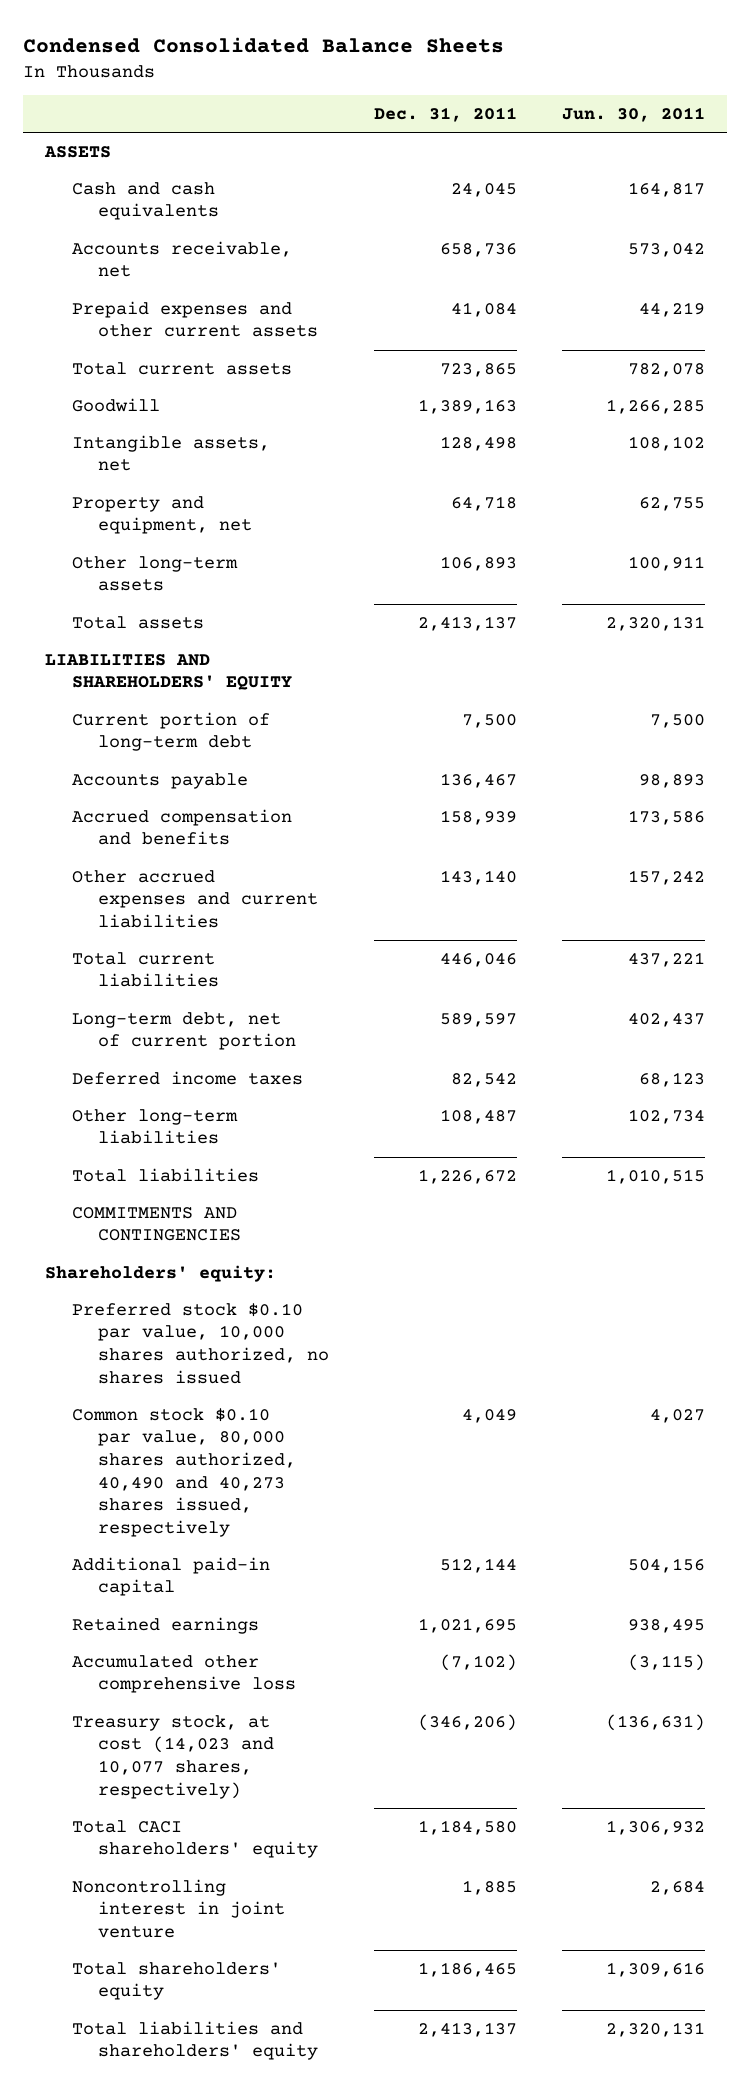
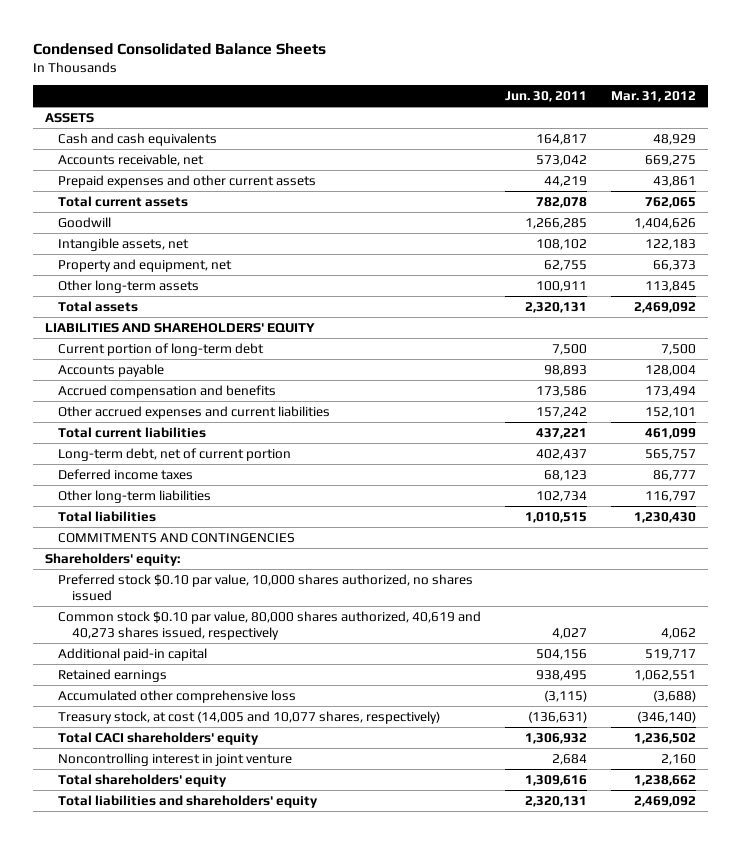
- | Dec. 31, 2011 | Jun. 30, 2011
+ | Jun. 30, 2011 | Mar. 31, 2012
- Common stock $0.10 par value, 80,000 shares authorized, 40,490 and 40,273 shares issued, respectively | 4,049 | 4,027
+ Common stock $0.10 par value, 80,000 shares authorized, 40,619 and 40,273 shares issued, respectively | 4,027 | 4,062
- Treasury stock, at cost (14,023 and 10,077 shares, respectively) | (346,206) | (136,631)
+ Treasury stock, at cost (14,005 and 10,077 shares, respectively) | (136,631) | (346,140)

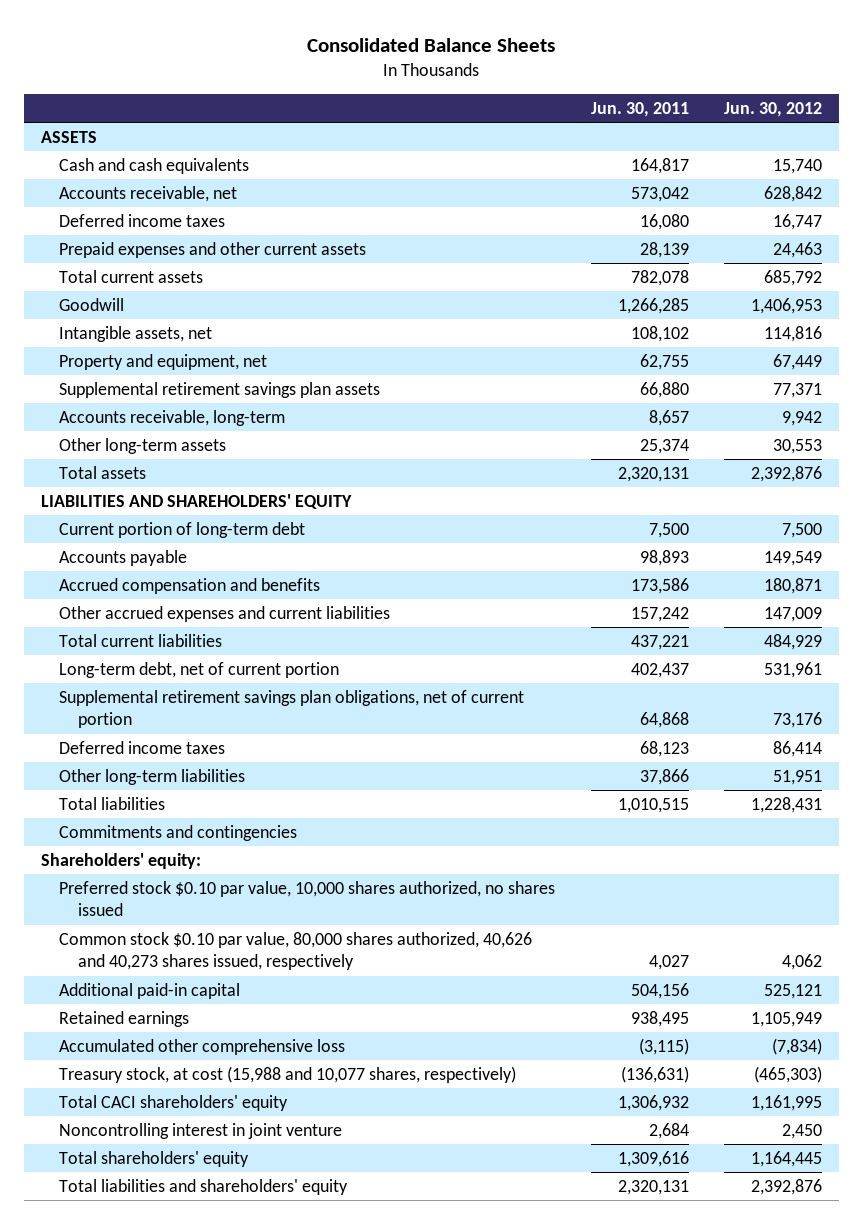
- Condensed Consolidated Balance Sheets
+ Consolidated Balance Sheets
- | Jun. 30, 2011 | Mar. 31, 2012
+ | Jun. 30, 2011 | Jun. 30, 2012
- Prepaid expenses and other current assets | 44,219 | 43,861
+ Deferred income taxes | 16,080 | 16,747
+ Prepaid expenses and other current assets | 28,139 | 24,463
- Other long-term assets | 100,911 | 113,845
+ Supplemental retirement savings plan assets | 66,880 | 77,371
+ Accounts receivable, long-term | 8,657 | 9,942
+ Other long-term assets | 25,374 | 30,553
+ Supplemental retirement savings plan obligations, net of current portion | 64,868 | 73,176
- Other long-term liabilities | 102,734 | 116,797
+ Other long-term liabilities | 37,866 | 51,951
- COMMITMENTS AND CONTINGENCIES
+ Commitments and contingencies
- Common stock $0.10 par value, 80,000 shares authorized, 40,619 and 40,273 shares issued, respectively | 4,027 | 4,062
+ Common stock $0.10 par value, 80,000 shares authorized, 40,626 and 40,273 shares issued, respectively | 4,027 | 4,062
- Treasury stock, at cost (14,005 and 10,077 shares, respectively) | (136,631) | (346,140)
+ Treasury stock, at cost (15,988 and 10,077 shares, respectively) | (136,631) | (465,303)

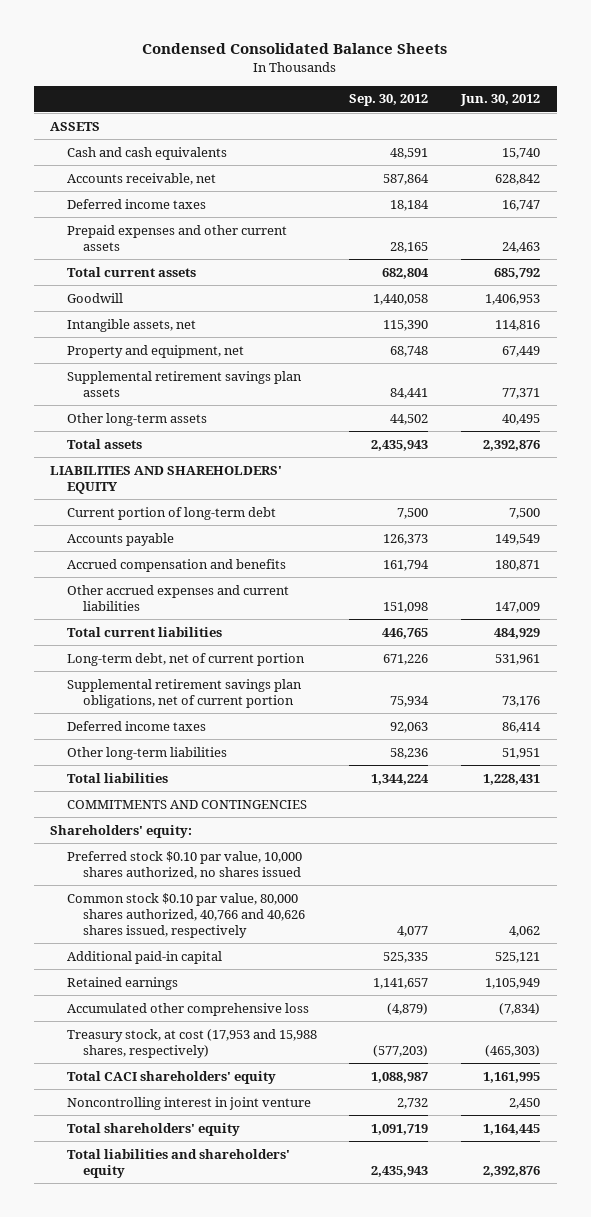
- Consolidated Balance Sheets
+ Condensed Consolidated Balance Sheets
- | Jun. 30, 2011 | Jun. 30, 2012
+ | Sep. 30, 2012 | Jun. 30, 2012
- Accounts receivable, long-term | 8,657 | 9,942
- Other long-term assets | 25,374 | 30,553
+ Other long-term assets | 44,502 | 40,495
- Commitments and contingencies
+ COMMITMENTS AND CONTINGENCIES
- Common stock $0.10 par value, 80,000 shares authorized, 40,626 and 40,273 shares issued, respectively | 4,027 | 4,062
+ Common stock $0.10 par value, 80,000 shares authorized, 40,766 and 40,626 shares issued, respectively | 4,077 | 4,062
- Treasury stock, at cost (15,988 and 10,077 shares, respectively) | (136,631) | (465,303)
+ Treasury stock, at cost (17,953 and 15,988 shares, respectively) | (577,203) | (465,303)

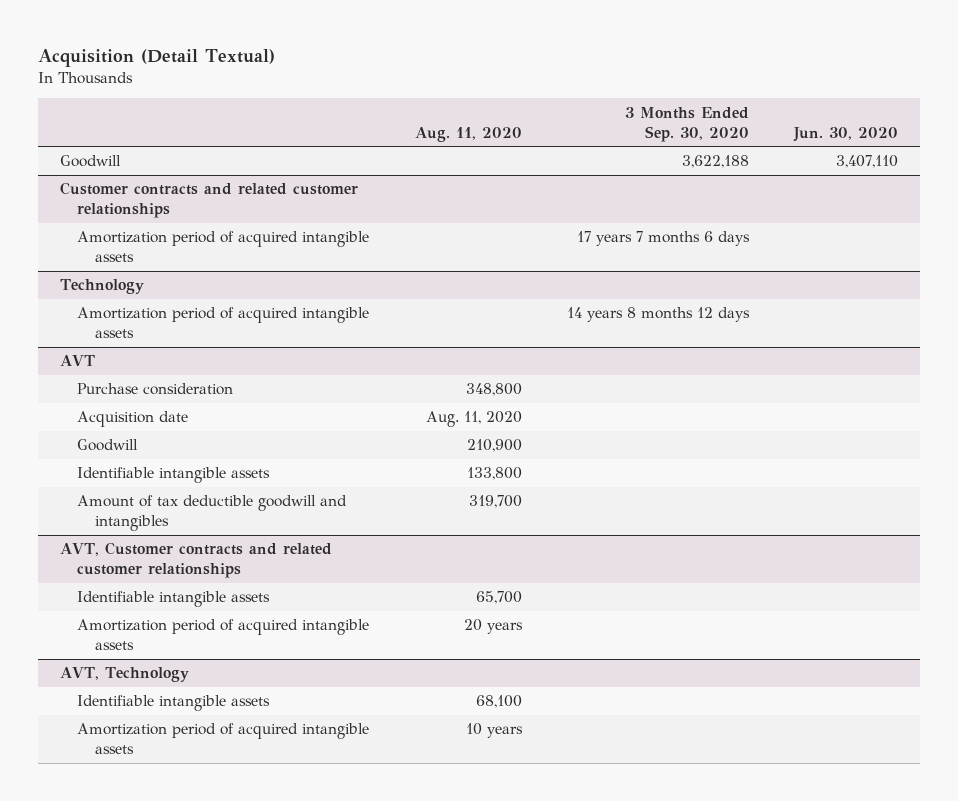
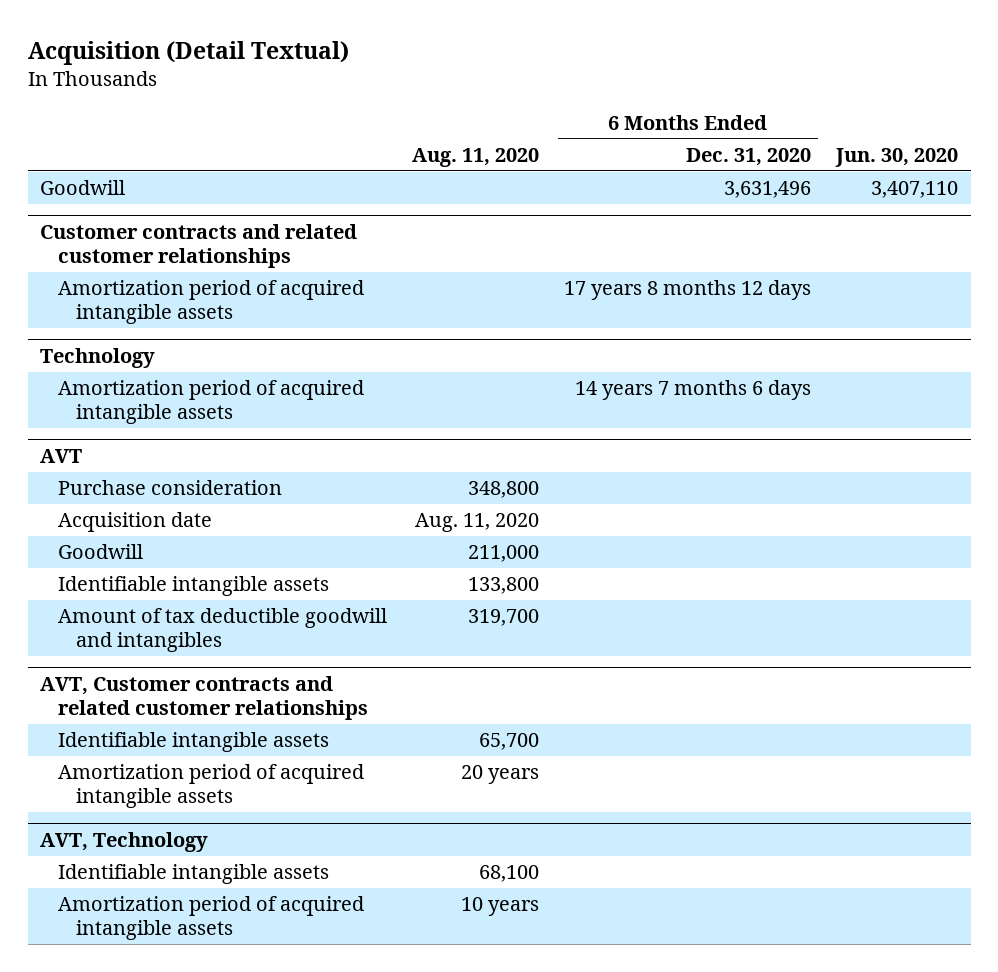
- | Aug. 11, 2020 | 3 Months Ended Sep. 30, 2020 | Jun. 30, 2020
+ | Aug. 11, 2020 | 6 Months Ended Dec. 31, 2020 | Jun. 30, 2020
@ AVT
- Goodwill | 210,900 | |
+ Goodwill | 211,000 | |

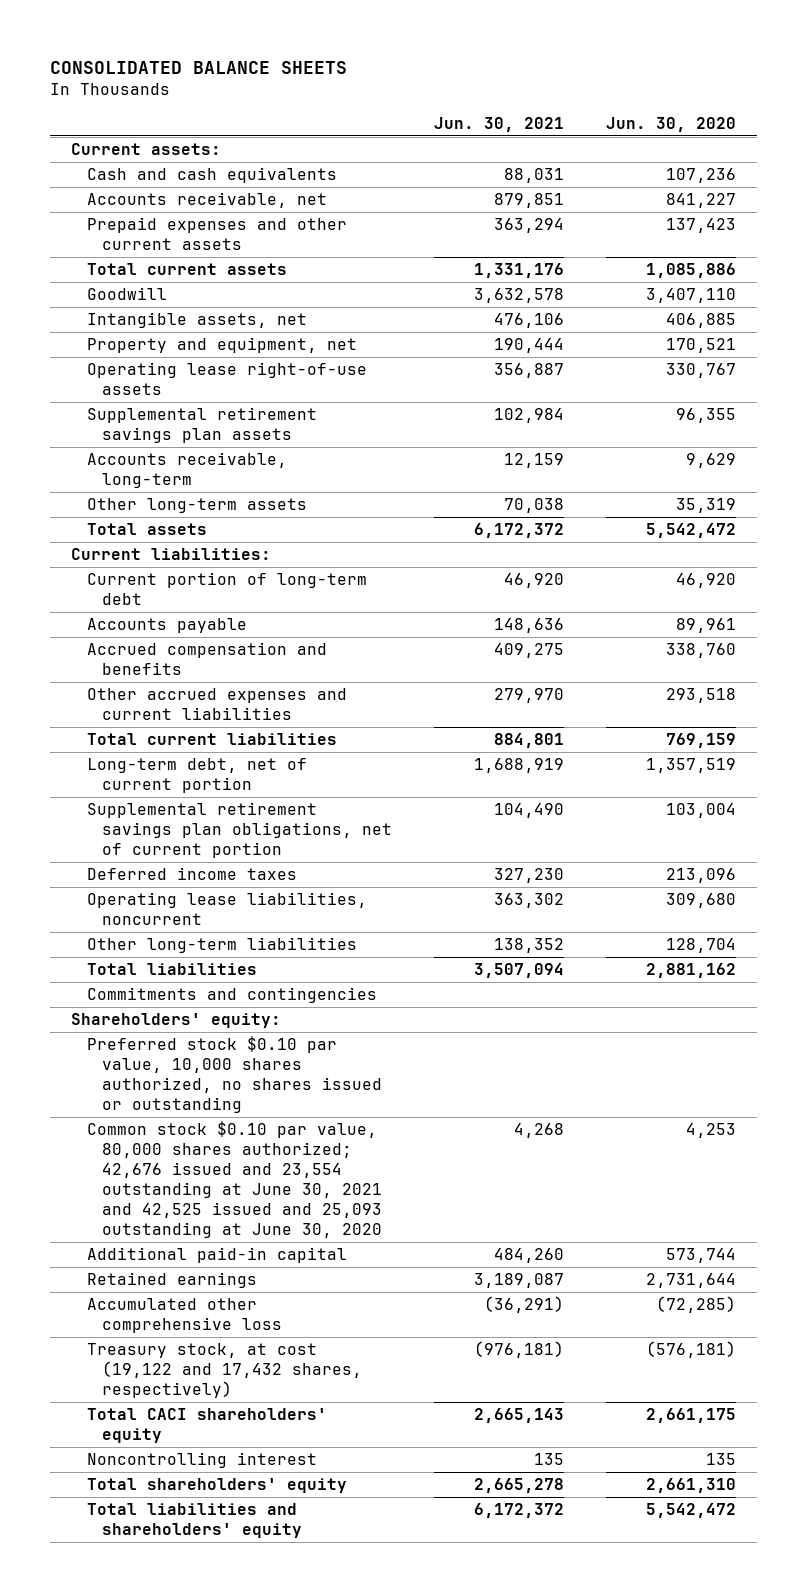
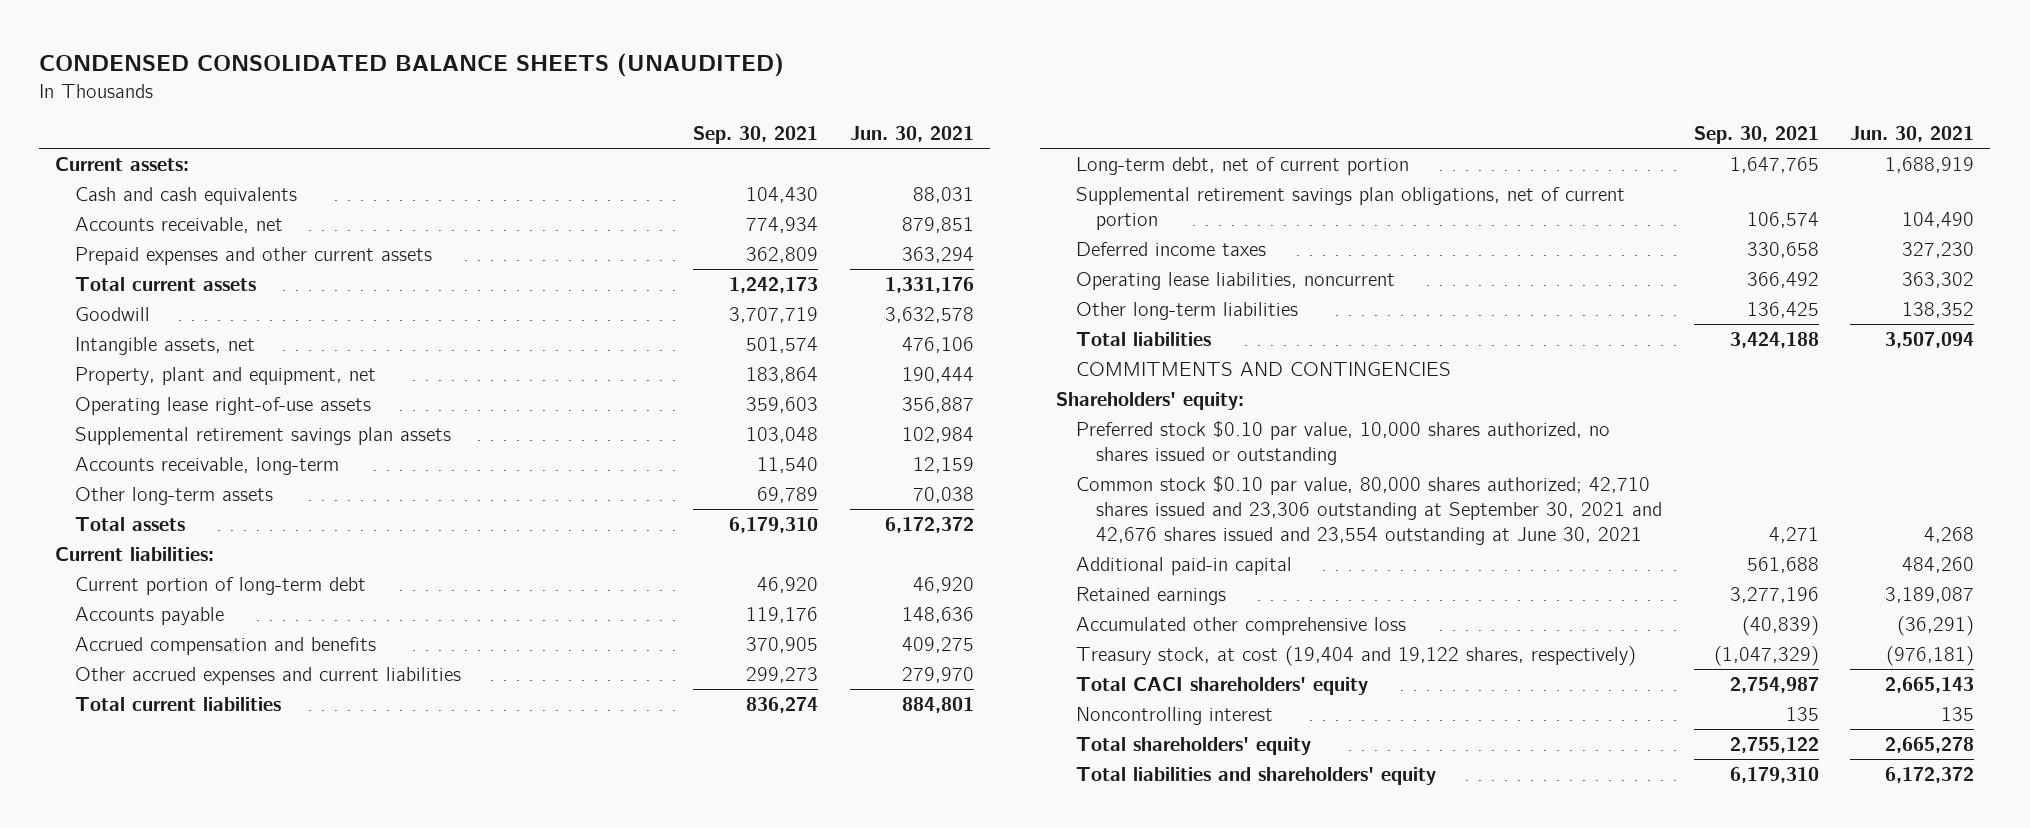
- CONSOLIDATED BALANCE SHEETS
+ CONDENSED CONSOLIDATED BALANCE SHEETS (UNAUDITED)
- | Jun. 30, 2021 | Jun. 30, 2020
+ | Sep. 30, 2021 | Jun. 30, 2021
- Property and equipment, net | 190,444 | 170,521
+ Property, plant and equipment, net | 183,864 | 190,444
- Commitments and contingencies
+ COMMITMENTS AND CONTINGENCIES
- Common stock $0.10 par value, 80,000 shares authorized; 42,676 issued and 23,554 outstanding at June 30, 2021 and 42,525 issued and 25,093 outstanding at June 30, 2020 | 4,268 | 4,253
+ Common stock $0.10 par value, 80,000 shares authorized; 42,710 shares issued and 23,306 outstanding at September 30, 2021 and 42,676 shares issued and 23,554 outstanding at June 30, 2021 | 4,271 | 4,268
- Treasury stock, at cost (19,122 and 17,432 shares, respectively) | (976,181) | (576,181)
+ Treasury stock, at cost (19,404 and 19,122 shares, respectively) | (1,047,329) | (976,181)

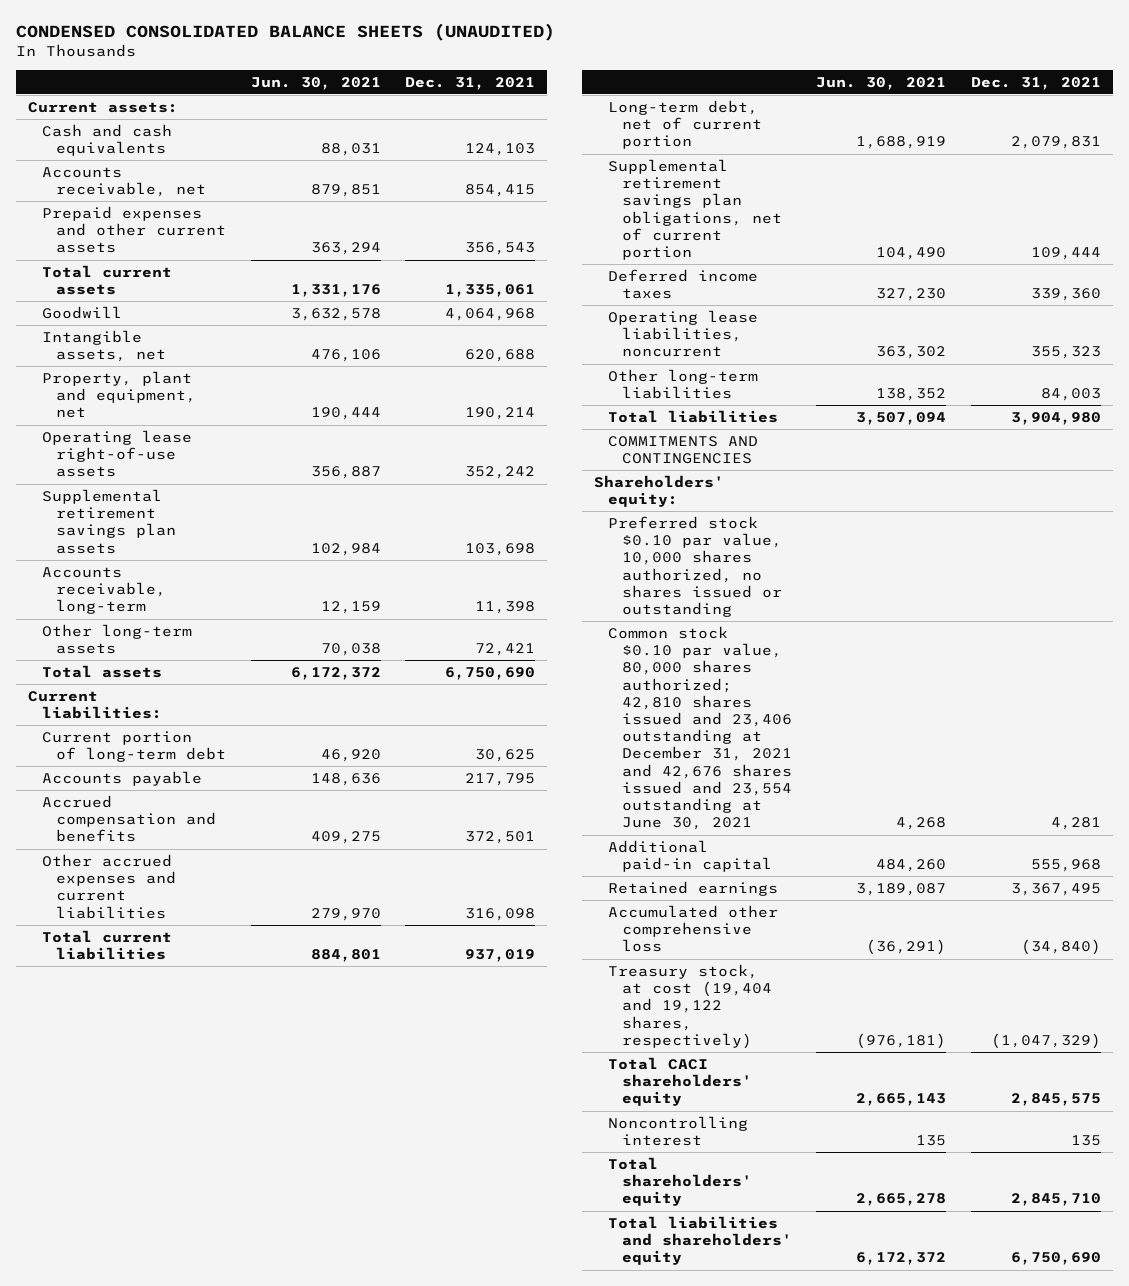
- | Sep. 30, 2021 | Jun. 30, 2021
+ | Jun. 30, 2021 | Dec. 31, 2021
- Common stock $0.10 par value, 80,000 shares authorized; 42,710 shares issued and 23,306 outstanding at September 30, 2021 and 42,676 shares issued and 23,554 outstanding at June 30, 2021 | 4,271 | 4,268
+ Common stock $0.10 par value, 80,000 shares authorized; 42,810 shares issued and 23,406 outstanding at December 31, 2021 and 42,676 shares issued and 23,554 outstanding at June 30, 2021 | 4,268 | 4,281

